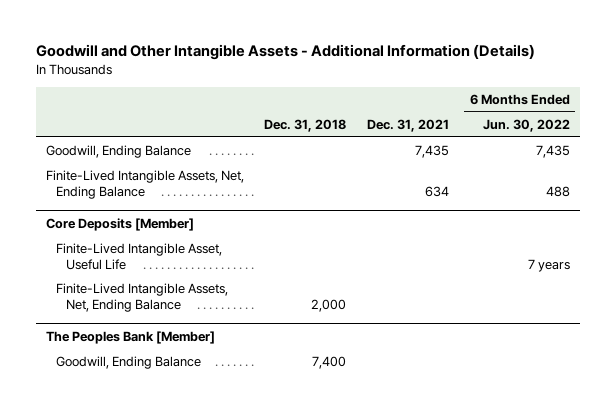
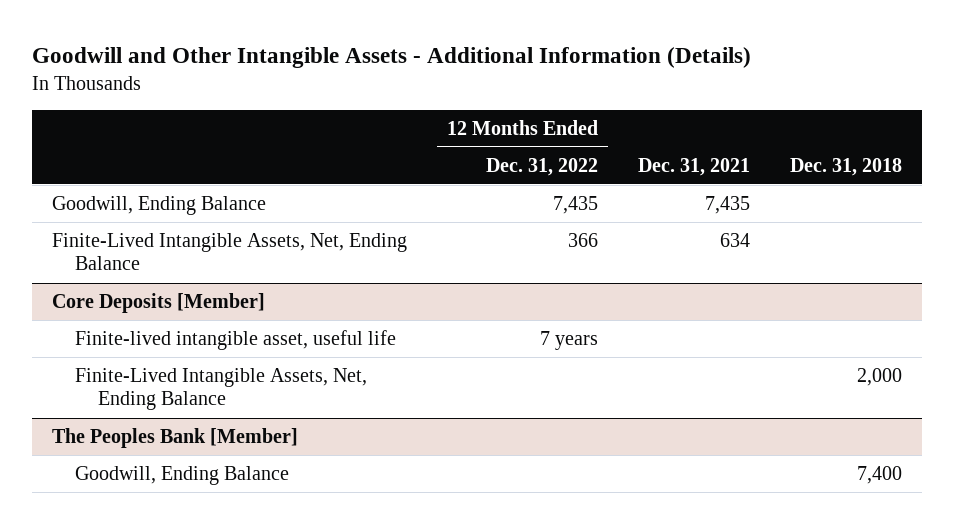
- | Dec. 31, 2018 | Dec. 31, 2021 | 6 Months Ended Jun. 30, 2022
+ | 12 Months Ended Dec. 31, 2022 | Dec. 31, 2021 | Dec. 31, 2018
@ Core Deposits [Member]
- Finite-Lived Intangible Asset, Useful Life | | | 7 years
+ Finite-lived intangible asset, useful life | 7 years | |

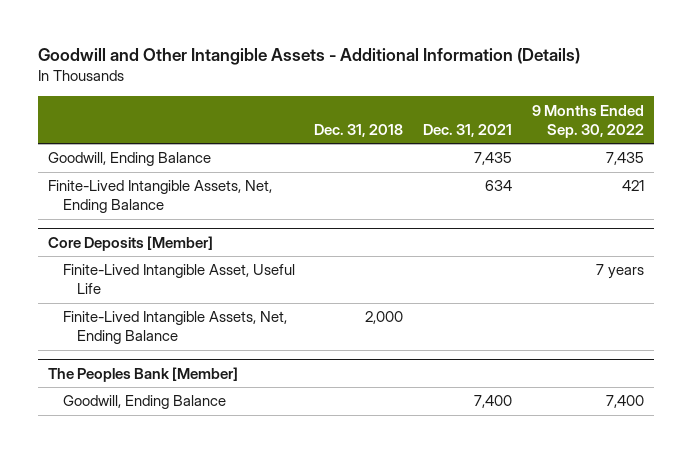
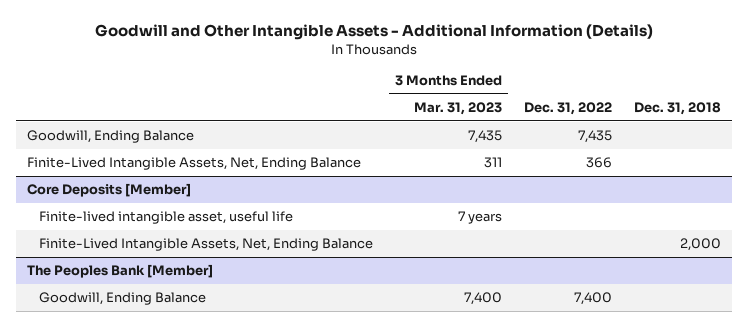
- | Dec. 31, 2018 | Dec. 31, 2021 | 9 Months Ended Sep. 30, 2022
+ | 3 Months Ended Mar. 31, 2023 | Dec. 31, 2022 | Dec. 31, 2018
@ Core Deposits [Member]
- Finite-Lived Intangible Asset, Useful Life | | | 7 years
+ Finite-lived intangible asset, useful life | 7 years | |

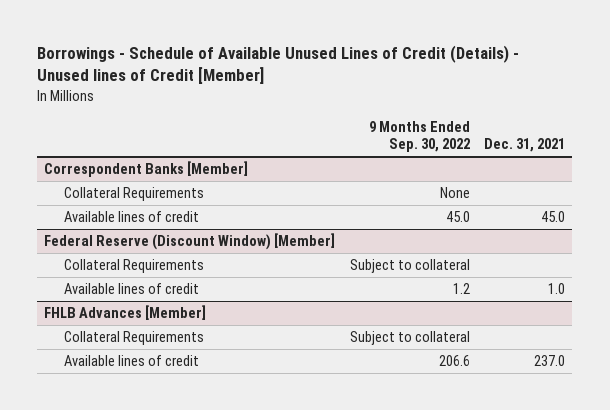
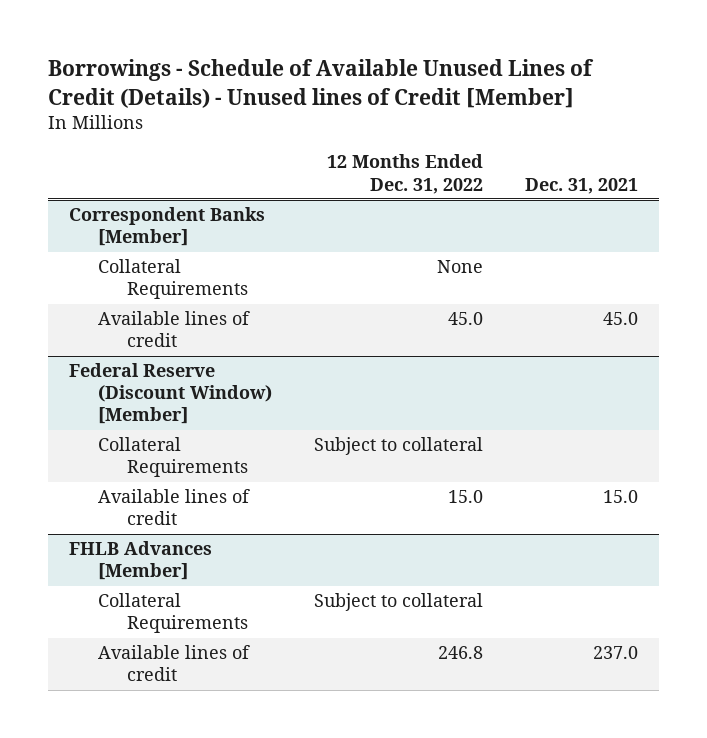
- | 9 Months Ended Sep. 30, 2022 | Dec. 31, 2021
+ | 12 Months Ended Dec. 31, 2022 | Dec. 31, 2021
@ Federal Reserve (Discount Window) [Member]
- Available lines of credit | 1.2 | 1.0
+ Available lines of credit | 15.0 | 15.0

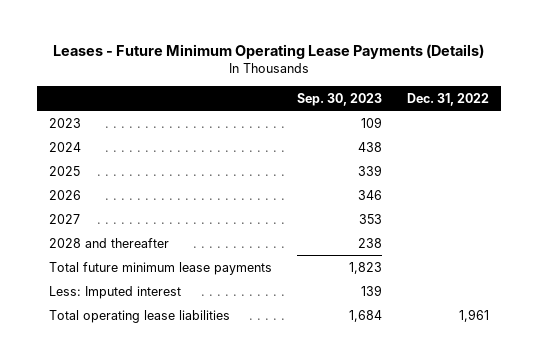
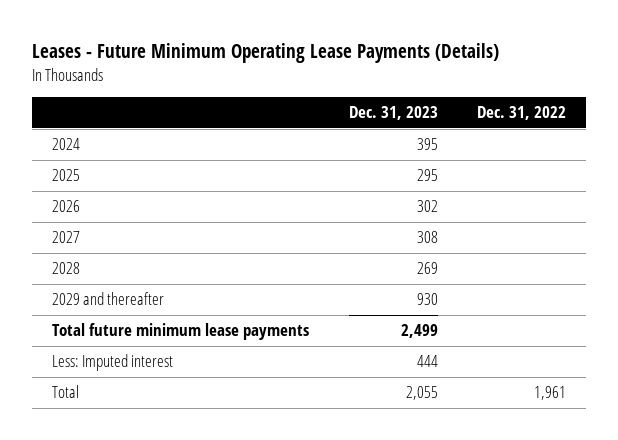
- | Sep. 30, 2023 | Dec. 31, 2022
+ | Dec. 31, 2023 | Dec. 31, 2022
- 2023 | 109 |
- 2028 and thereafter | 238 |
+ 2028 | 269 |
+ 2029 and thereafter | 930 |
- Total operating lease liabilities | 1,684 | 1,961
+ Total | 2,055 | 1,961

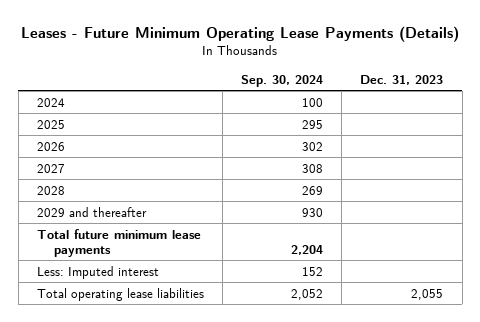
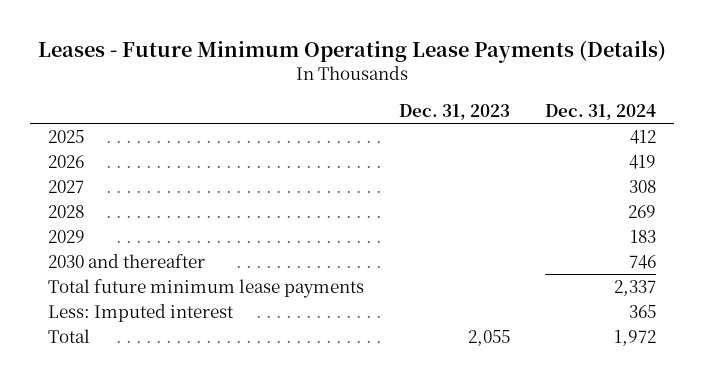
- | Sep. 30, 2024 | Dec. 31, 2023
+ | Dec. 31, 2023 | Dec. 31, 2024
- 2024 | 100 |
- 2029 and thereafter | 930 |
+ 2029 | | 183
+ 2030 and thereafter | | 746
- Total operating lease liabilities | 2,052 | 2,055
+ Total | 2,055 | 1,972

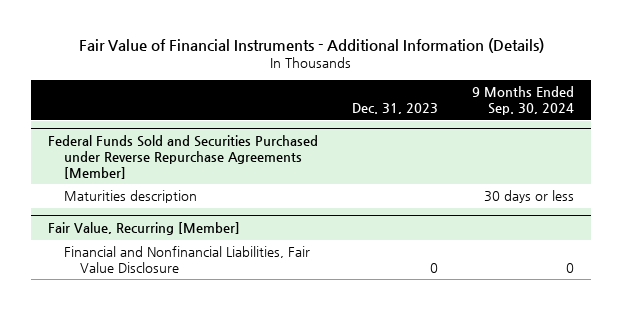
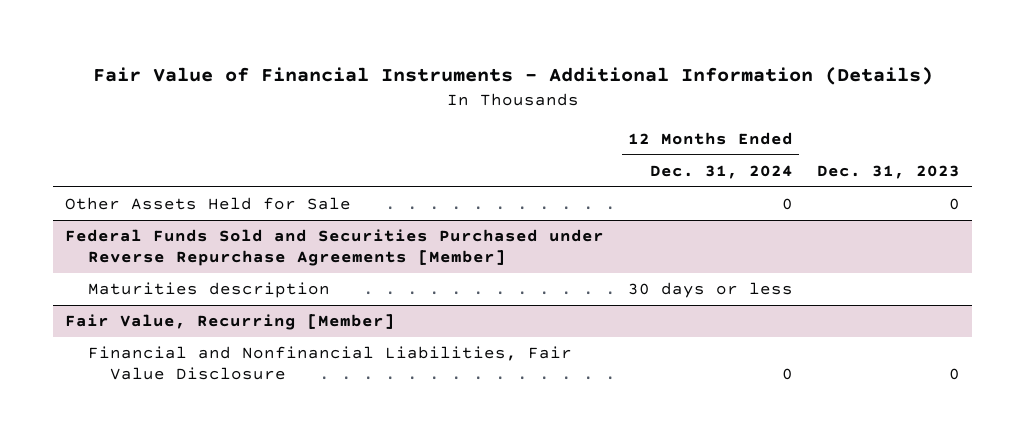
- | Dec. 31, 2023 | 9 Months Ended Sep. 30, 2024
+ | 12 Months Ended Dec. 31, 2024 | Dec. 31, 2023
+ Other Assets Held for Sale | 0 | 0

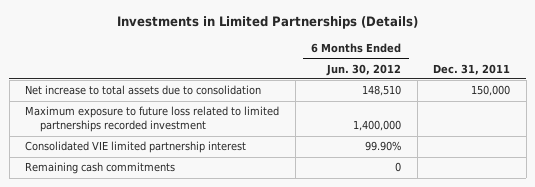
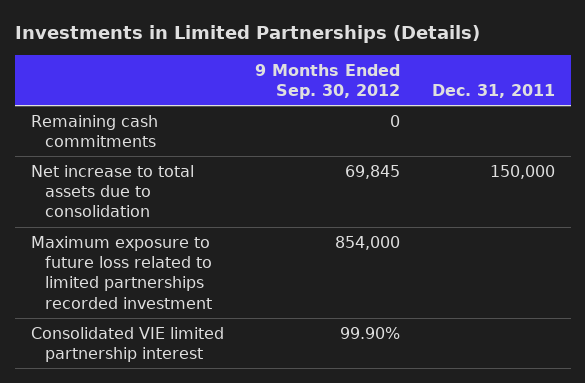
- | 6 Months Ended Jun. 30, 2012 | Dec. 31, 2011
+ | 9 Months Ended Sep. 30, 2012 | Dec. 31, 2011
moved up: Remaining cash commitments | 0 |

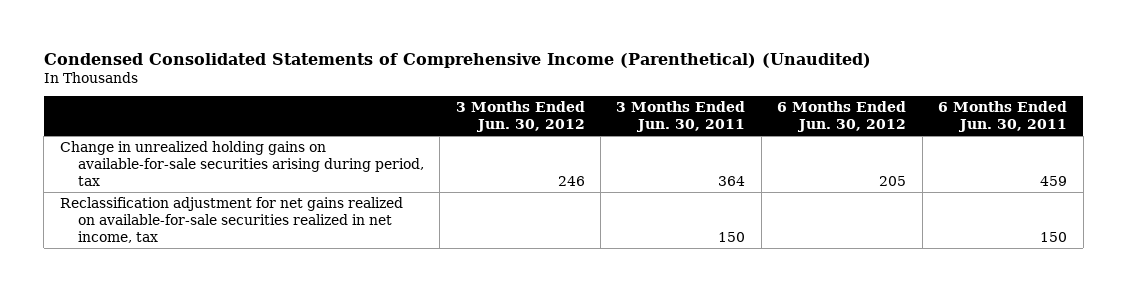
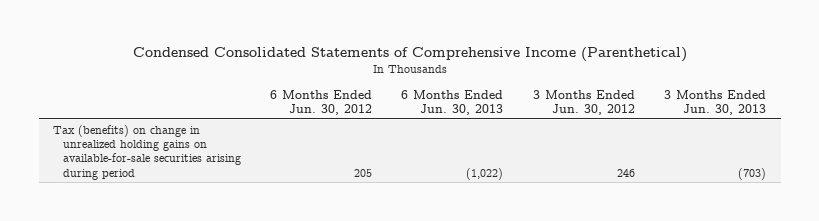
- Condensed Consolidated Statements of Comprehensive Income (Parenthetical) (Unaudited)
+ Condensed Consolidated Statements of Comprehensive Income (Parenthetical)
- | 3 Months Ended Jun. 30, 2012 | 3 Months Ended Jun. 30, 2011 | 6 Months Ended Jun. 30, 2012 | 6 Months Ended Jun. 30, 2011
+ | 6 Months Ended Jun. 30, 2012 | 6 Months Ended Jun. 30, 2013 | 3 Months Ended Jun. 30, 2012 | 3 Months Ended Jun. 30, 2013
- Change in unrealized holding gains on available-for-sale securities arising during period, tax | 246 | 364 | 205 | 459
- Reclassification adjustment for net gains realized on available-for-sale securities realized in net income, tax | | 150 | | 150
+ Tax (benefits) on change in unrealized holding gains on available-for-sale securities arising during period | 205 | (1,022) | 246 | (703)

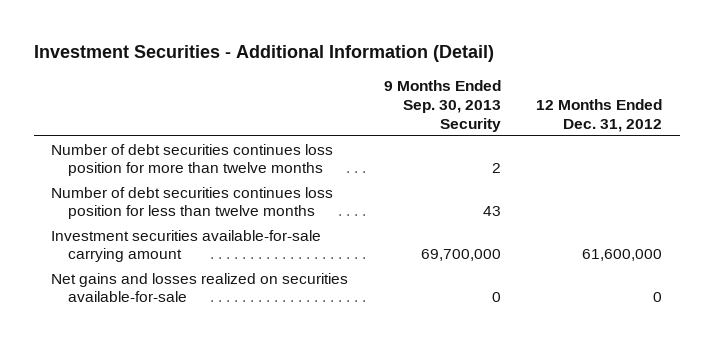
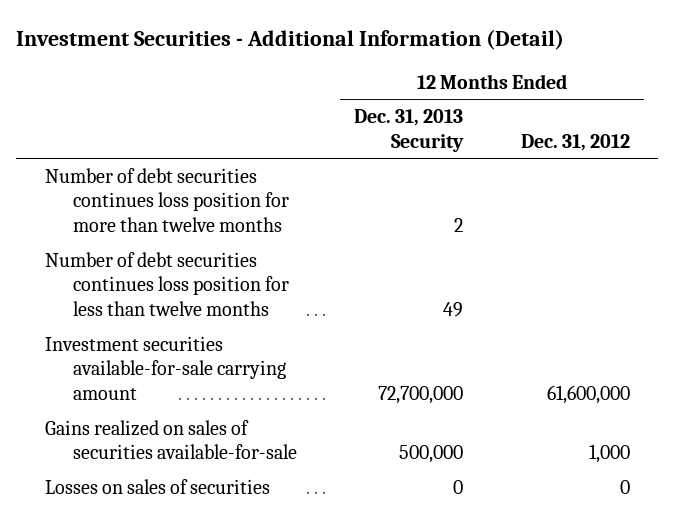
- | 9 Months Ended Sep. 30, 2013 Security | 12 Months Ended Dec. 31, 2012
+ | 12 Months Ended Dec. 31, 2013 Security | 12 Months Ended Dec. 31, 2012
- Net gains and losses realized on securities available-for-sale | 0 | 0
+ Gains realized on sales of securities available-for-sale | 500,000 | 1,000
+ Losses on sales of securities | 0 | 0

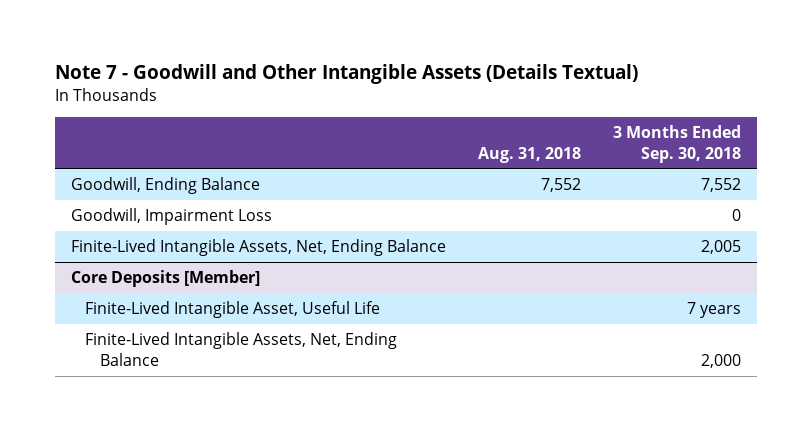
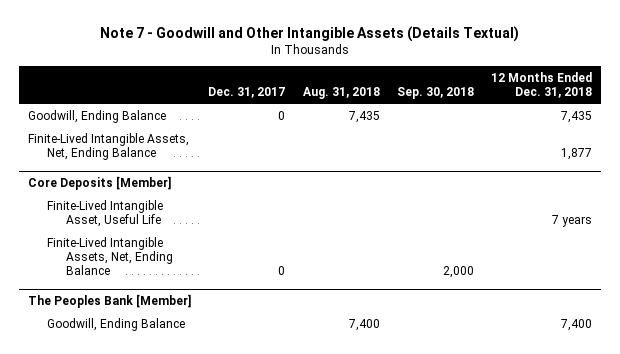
- | Aug. 31, 2018 | 3 Months Ended Sep. 30, 2018
+ | Dec. 31, 2017 | Aug. 31, 2018 | Sep. 30, 2018 | 12 Months Ended Dec. 31, 2018
- Goodwill, Ending Balance | 7,552 | 7,552
- Goodwill, Impairment Loss | | 0
+ Goodwill, Ending Balance | 0 | 7,435 | | 7,435
+ The Peoples Bank [Member]
+ Goodwill, Ending Balance | | 7,400 | | 7,400

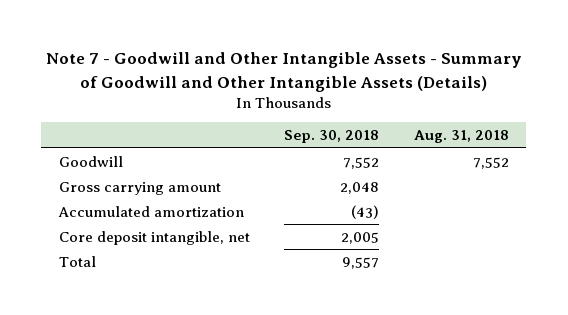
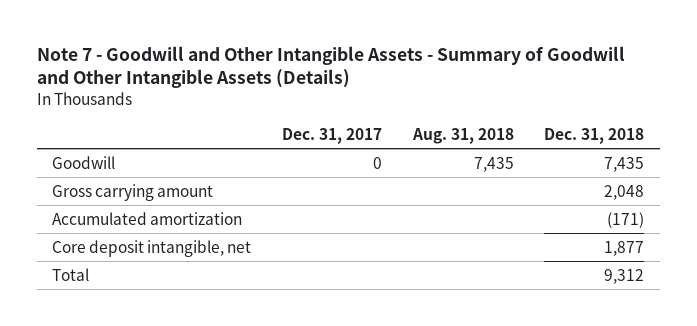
- | Sep. 30, 2018 | Aug. 31, 2018
+ | Dec. 31, 2017 | Aug. 31, 2018 | Dec. 31, 2018
- Goodwill | 7,552 | 7,552
+ Goodwill | 0 | 7,435 | 7,435

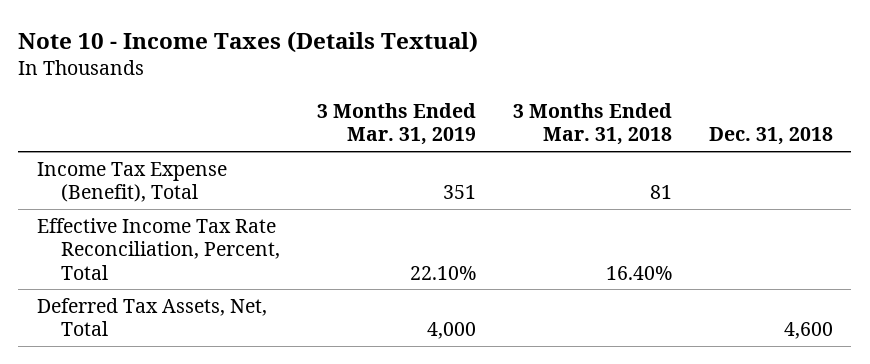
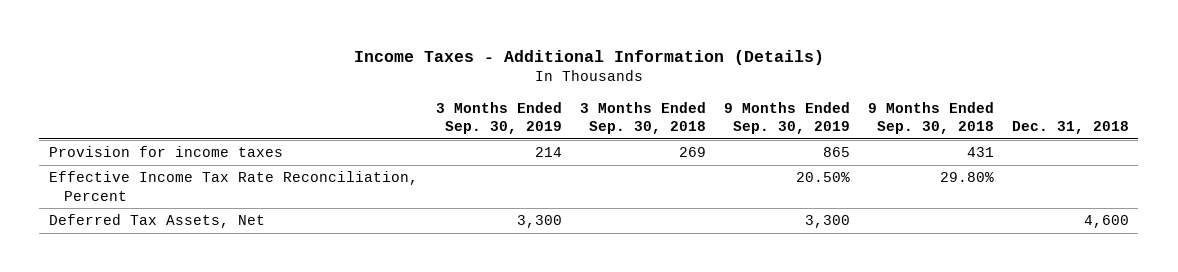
- Note 10 - Income Taxes (Details Textual)
+ Income Taxes - Additional Information (Details)
- | 3 Months Ended Mar. 31, 2019 | 3 Months Ended Mar. 31, 2018 | Dec. 31, 2018
+ | 3 Months Ended Sep. 30, 2019 | 3 Months Ended Sep. 30, 2018 | 9 Months Ended Sep. 30, 2019 | 9 Months Ended Sep. 30, 2018 | Dec. 31, 2018
- Income Tax Expense (Benefit), Total | 351 | 81 |
- Effective Income Tax Rate Reconciliation, Percent, Total | 22.10% | 16.40% |
- Deferred Tax Assets, Net, Total | 4,000 | | 4,600
+ Provision for income taxes | 214 | 269 | 865 | 431 |
+ Effective Income Tax Rate Reconciliation, Percent | | | 20.50% | 29.80% |
+ Deferred Tax Assets, Net | 3,300 | | 3,300 | | 4,600

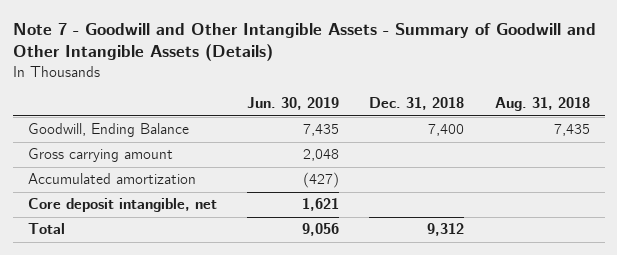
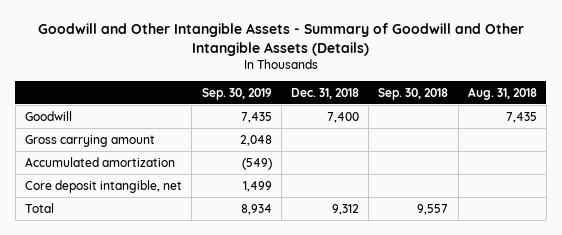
- Note 7 - Goodwill and Other Intangible Assets - Summary of Goodwill and Other Intangible Assets (Details)
+ Goodwill and Other Intangible Assets - Summary of Goodwill and Other Intangible Assets (Details)
- | Jun. 30, 2019 | Dec. 31, 2018 | Aug. 31, 2018
+ | Sep. 30, 2019 | Dec. 31, 2018 | Sep. 30, 2018 | Aug. 31, 2018
- Goodwill, Ending Balance | 7,435 | 7,400 | 7,435
+ Goodwill | 7,435 | 7,400 | | 7,435

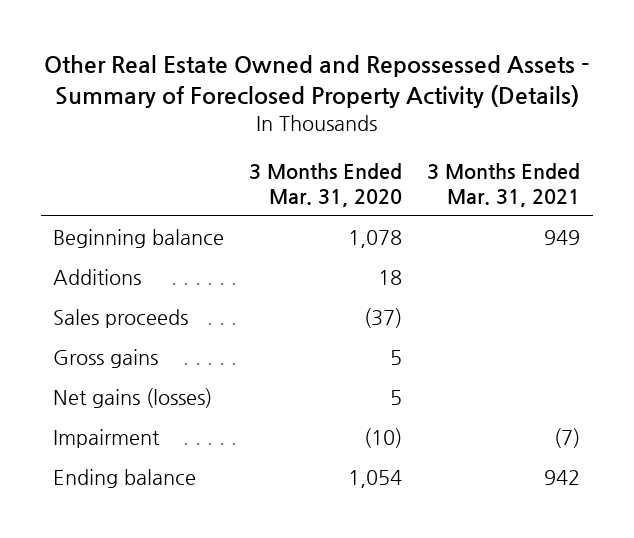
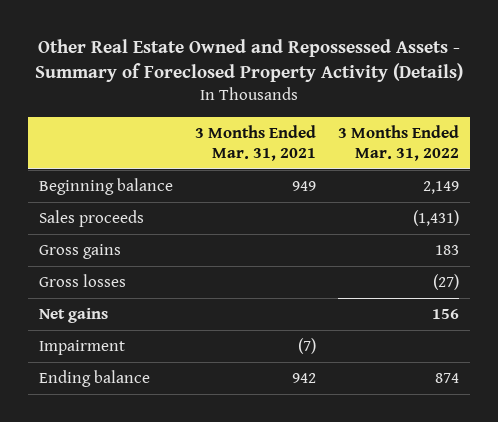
- | 3 Months Ended Mar. 31, 2020 | 3 Months Ended Mar. 31, 2021
+ | 3 Months Ended Mar. 31, 2021 | 3 Months Ended Mar. 31, 2022
- Additions | 18 |
- Net gains (losses) | 5 |
+ Gross losses | | (27)
+ Net gains | | 156

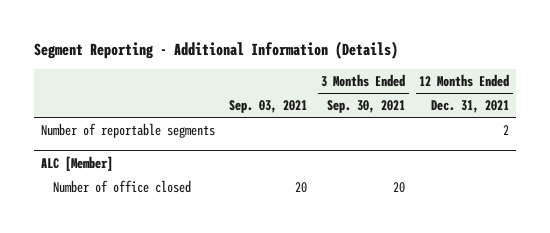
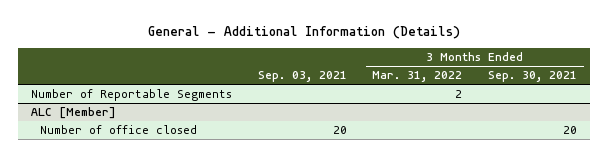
- Segment Reporting - Additional Information (Details)
+ General - Additional Information (Details)
- | Sep. 03, 2021 | 3 Months Ended Sep. 30, 2021 | 12 Months Ended Dec. 31, 2021
+ | Sep. 03, 2021 | 3 Months Ended Mar. 31, 2022 | 3 Months Ended Sep. 30, 2021
- Number of reportable segments | | | 2
+ Number of Reportable Segments | | 2 |

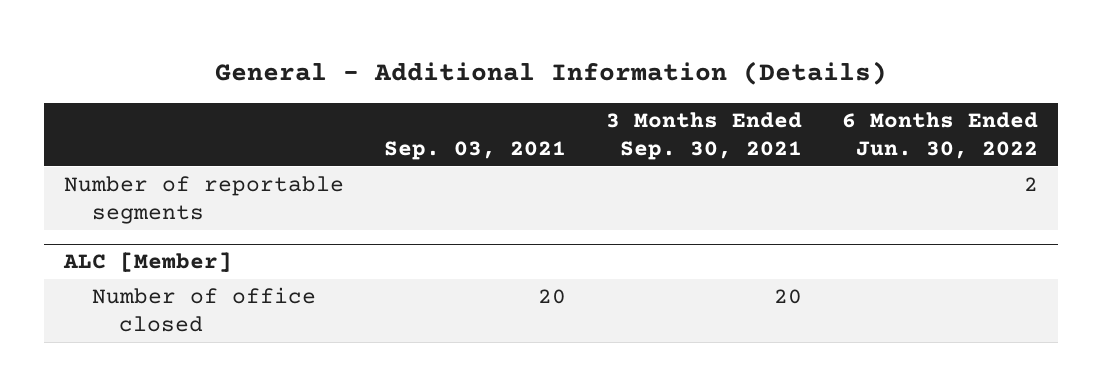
- | Sep. 03, 2021 | 3 Months Ended Mar. 31, 2022 | 3 Months Ended Sep. 30, 2021
+ | Sep. 03, 2021 | 3 Months Ended Sep. 30, 2021 | 6 Months Ended Jun. 30, 2022
- Number of Reportable Segments | | 2 |
+ Number of reportable segments | | | 2

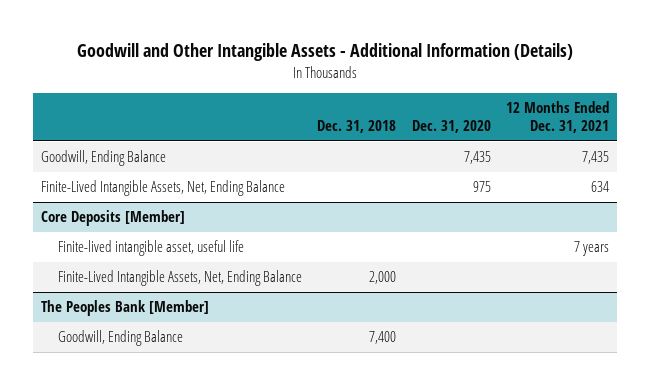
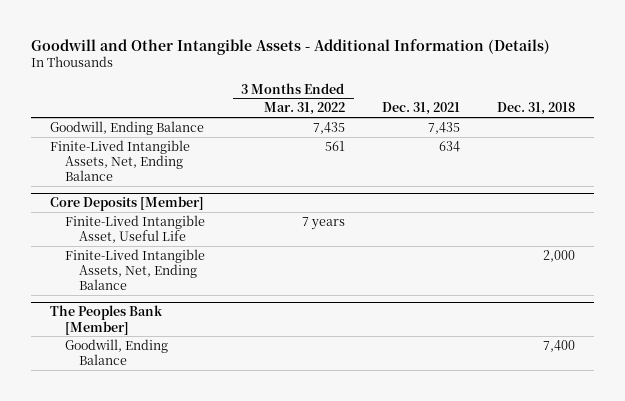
- | Dec. 31, 2018 | Dec. 31, 2020 | 12 Months Ended Dec. 31, 2021
+ | 3 Months Ended Mar. 31, 2022 | Dec. 31, 2021 | Dec. 31, 2018
@ Core Deposits [Member]
- Finite-lived intangible asset, useful life | | | 7 years
+ Finite-Lived Intangible Asset, Useful Life | 7 years | |

